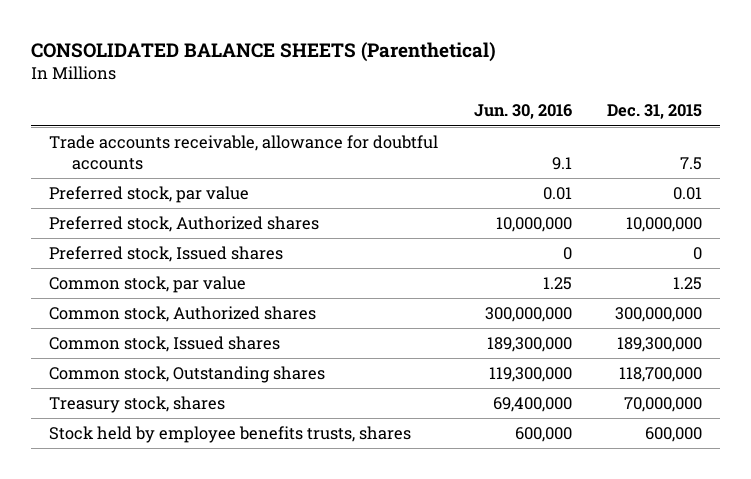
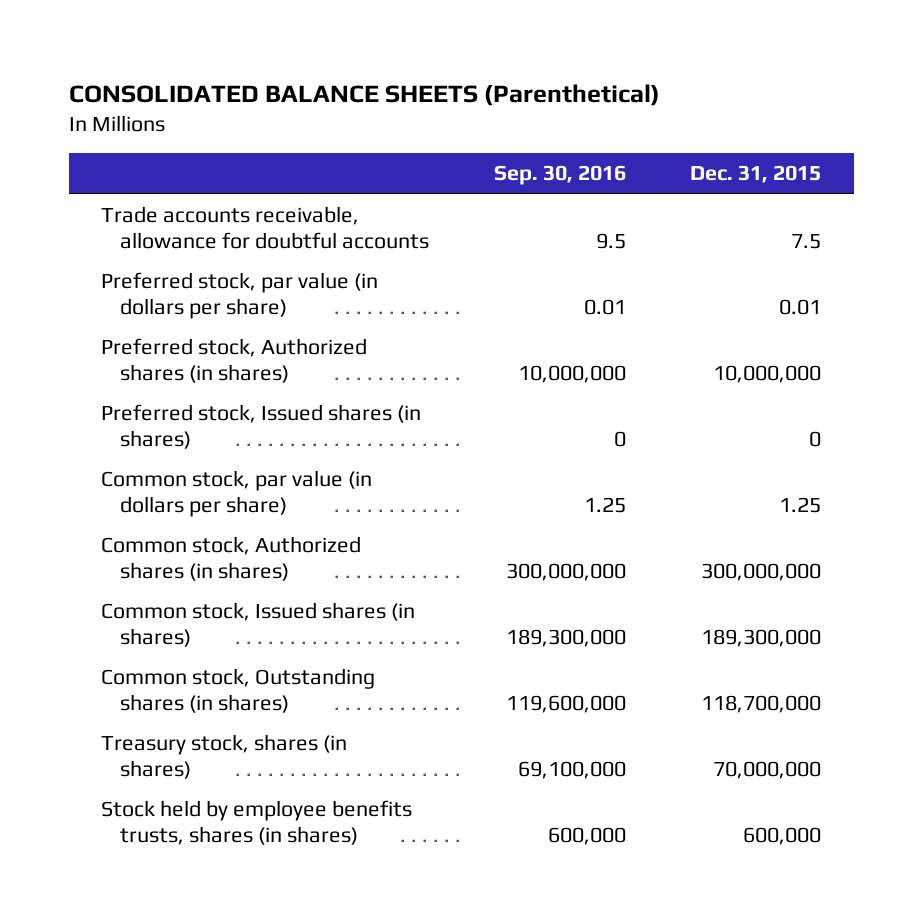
- | Jun. 30, 2016 | Dec. 31, 2015
+ | Sep. 30, 2016 | Dec. 31, 2015
- Preferred stock, par value | 0.01 | 0.01
- Preferred stock, Authorized shares | 10,000,000 | 10,000,000
- Preferred stock, Issued shares | 0 | 0
- Common stock, par value | 1.25 | 1.25
- Common stock, Authorized shares | 300,000,000 | 300,000,000
- Common stock, Issued shares | 189,300,000 | 189,300,000
- Common stock, Outstanding shares | 119,300,000 | 118,700,000
- Treasury stock, shares | 69,400,000 | 70,000,000
- Stock held by employee benefits trusts, shares | 600,000 | 600,000
+ Preferred stock, par value (in dollars per share) | 0.01 | 0.01
+ Preferred stock, Authorized shares (in shares) | 10,000,000 | 10,000,000
+ Preferred stock, Issued shares (in shares) | 0 | 0
+ Common stock, par value (in dollars per share) | 1.25 | 1.25
+ Common stock, Authorized shares (in shares) | 300,000,000 | 300,000,000
+ Common stock, Issued shares (in shares) | 189,300,000 | 189,300,000
+ Common stock, Outstanding shares (in shares) | 119,600,000 | 118,700,000
+ Treasury stock, shares (in shares) | 69,100,000 | 70,000,000
+ Stock held by employee benefits trusts, shares (in shares) | 600,000 | 600,000

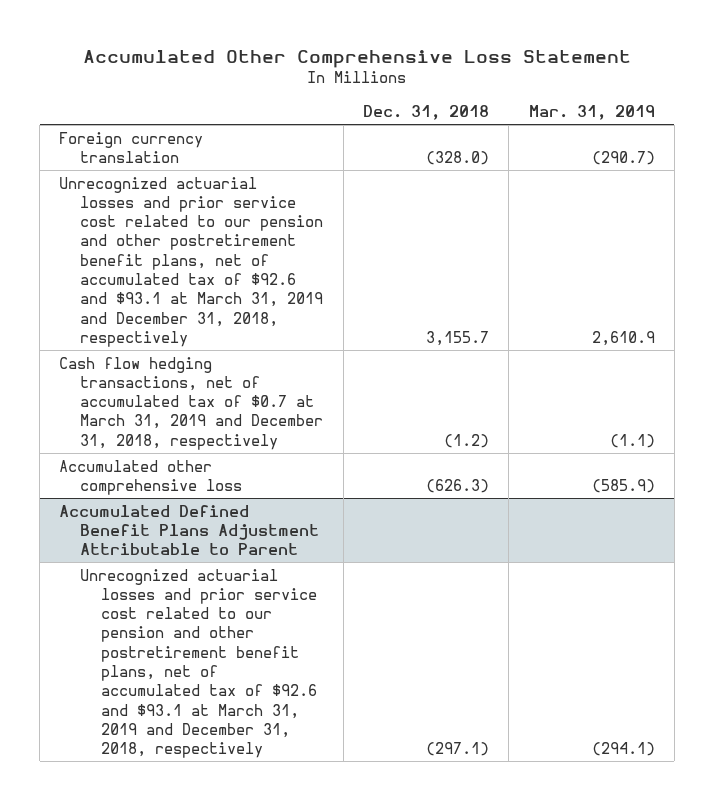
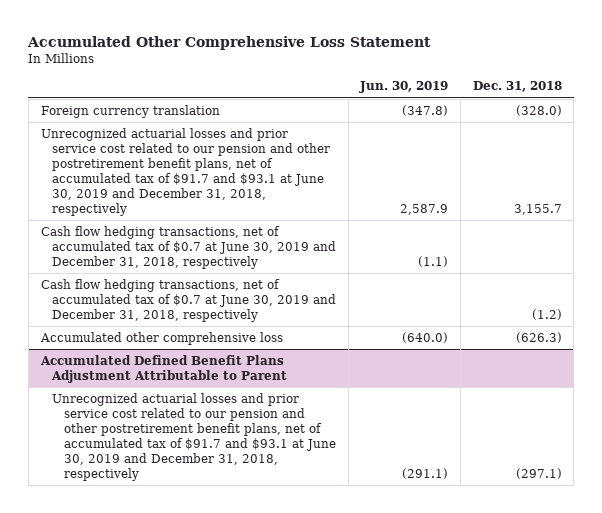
- | Dec. 31, 2018 | Mar. 31, 2019
+ | Jun. 30, 2019 | Dec. 31, 2018
- Unrecognized actuarial losses and prior service cost related to our pension and other postretirement benefit plans, net of accumulated tax of $92.6 and $93.1 at March 31, 2019 and December 31, 2018, respectively | 3,155.7 | 2,610.9
- Cash flow hedging transactions, net of accumulated tax of $0.7 at March 31, 2019 and December 31, 2018, respectively | (1.2) | (1.1)
+ Unrecognized actuarial losses and prior service cost related to our pension and other postretirement benefit plans, net of accumulated tax of $91.7 and $93.1 at June 30, 2019 and December 31, 2018, respectively | 2,587.9 | 3,155.7
+ Cash flow hedging transactions, net of accumulated tax of $0.7 at June 30, 2019 and December 31, 2018, respectively | (1.1) |
+ Cash flow hedging transactions, net of accumulated tax of $0.7 at June 30, 2019 and December 31, 2018, respectively | | (1.2)
@ Accumulated Defined Benefit Plans Adjustment Attributable to Parent
- Unrecognized actuarial losses and prior service cost related to our pension and other postretirement benefit plans, net of accumulated tax of $92.6 and $93.1 at March 31, 2019 and December 31, 2018, respectively | (297.1) | (294.1)
+ Unrecognized actuarial losses and prior service cost related to our pension and other postretirement benefit plans, net of accumulated tax of $91.7 and $93.1 at June 30, 2019 and December 31, 2018, respectively | (291.1) | (297.1)

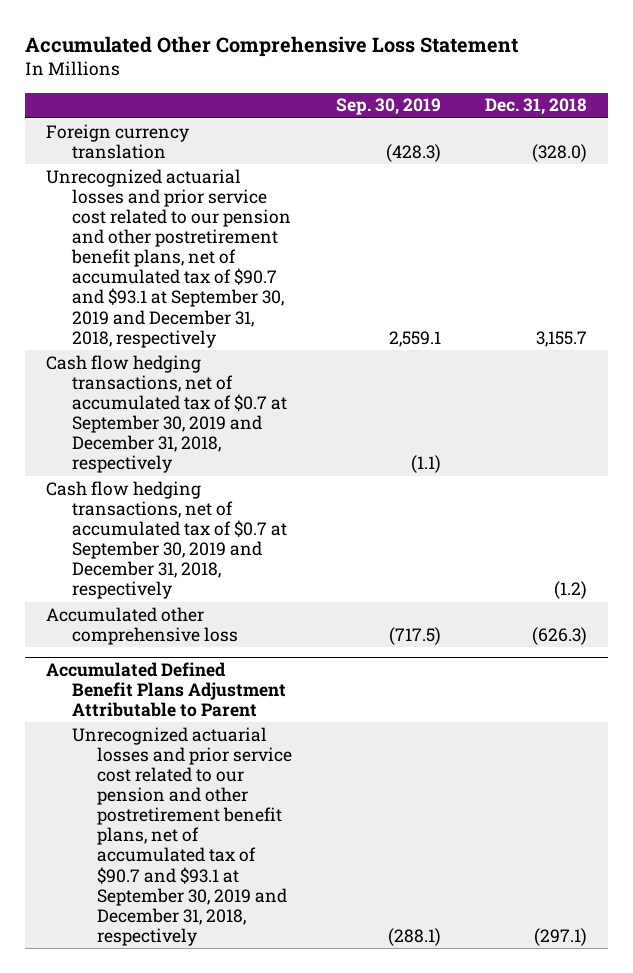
- | Jun. 30, 2019 | Dec. 31, 2018
+ | Sep. 30, 2019 | Dec. 31, 2018
- Unrecognized actuarial losses and prior service cost related to our pension and other postretirement benefit plans, net of accumulated tax of $91.7 and $93.1 at June 30, 2019 and December 31, 2018, respectively | 2,587.9 | 3,155.7
- Cash flow hedging transactions, net of accumulated tax of $0.7 at June 30, 2019 and December 31, 2018, respectively | (1.1) |
- Cash flow hedging transactions, net of accumulated tax of $0.7 at June 30, 2019 and December 31, 2018, respectively | | (1.2)
+ Unrecognized actuarial losses and prior service cost related to our pension and other postretirement benefit plans, net of accumulated tax of $90.7 and $93.1 at September 30, 2019 and December 31, 2018, respectively | 2,559.1 | 3,155.7
+ Cash flow hedging transactions, net of accumulated tax of $0.7 at September 30, 2019 and December 31, 2018, respectively | (1.1) |
+ Cash flow hedging transactions, net of accumulated tax of $0.7 at September 30, 2019 and December 31, 2018, respectively | | (1.2)
@ Accumulated Defined Benefit Plans Adjustment Attributable to Parent
- Unrecognized actuarial losses and prior service cost related to our pension and other postretirement benefit plans, net of accumulated tax of $91.7 and $93.1 at June 30, 2019 and December 31, 2018, respectively | (291.1) | (297.1)
+ Unrecognized actuarial losses and prior service cost related to our pension and other postretirement benefit plans, net of accumulated tax of $90.7 and $93.1 at September 30, 2019 and December 31, 2018, respectively | (288.1) | (297.1)

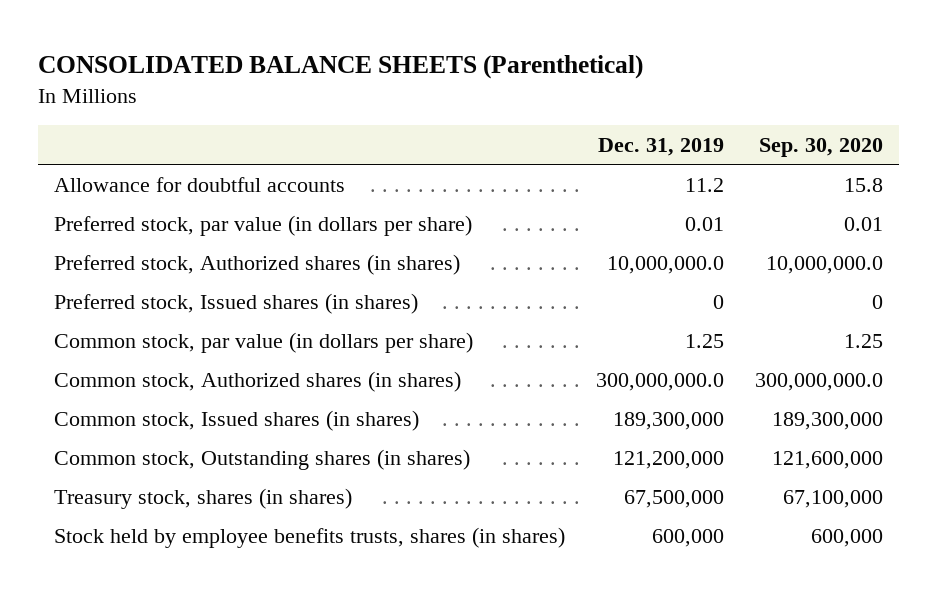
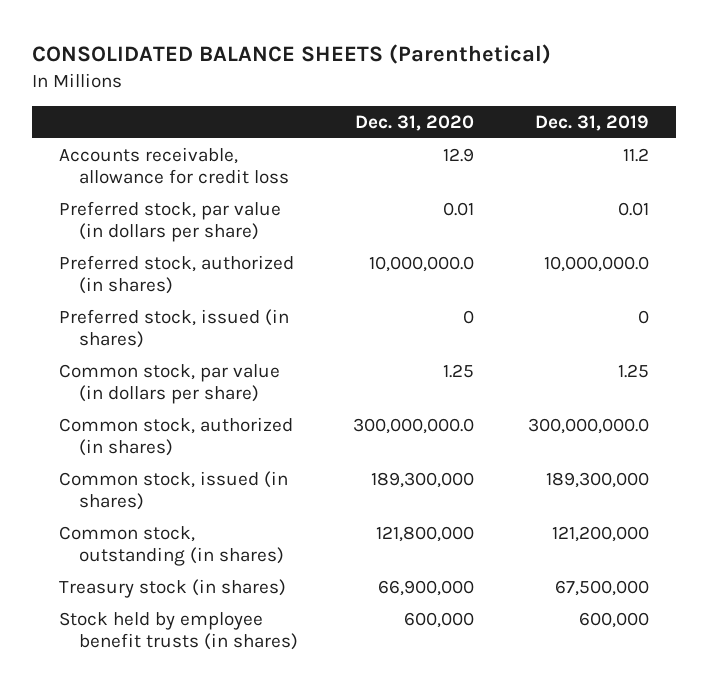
- | Dec. 31, 2019 | Sep. 30, 2020
+ | Dec. 31, 2020 | Dec. 31, 2019
- Allowance for doubtful accounts | 11.2 | 15.8
+ Accounts receivable, allowance for credit loss | 12.9 | 11.2
- Preferred stock, Authorized shares (in shares) | 10,000,000.0 | 10,000,000.0
- Preferred stock, Issued shares (in shares) | 0 | 0
+ Preferred stock, authorized (in shares) | 10,000,000.0 | 10,000,000.0
+ Preferred stock, issued (in shares) | 0 | 0
- Common stock, Authorized shares (in shares) | 300,000,000.0 | 300,000,000.0
- Common stock, Issued shares (in shares) | 189,300,000 | 189,300,000
- Common stock, Outstanding shares (in shares) | 121,200,000 | 121,600,000
- Treasury stock, shares (in shares) | 67,500,000 | 67,100,000
- Stock held by employee benefits trusts, shares (in shares) | 600,000 | 600,000
+ Common stock, authorized (in shares) | 300,000,000.0 | 300,000,000.0
+ Common stock, issued (in shares) | 189,300,000 | 189,300,000
+ Common stock, outstanding (in shares) | 121,800,000 | 121,200,000
+ Treasury stock (in shares) | 66,900,000 | 67,500,000
+ Stock held by employee benefit trusts (in shares) | 600,000 | 600,000

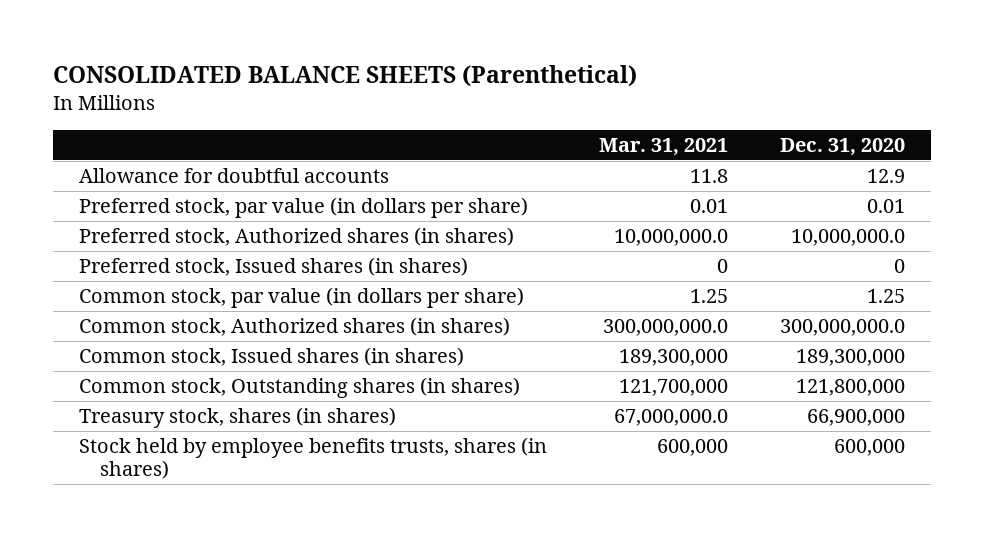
- | Dec. 31, 2020 | Dec. 31, 2019
+ | Mar. 31, 2021 | Dec. 31, 2020
- Accounts receivable, allowance for credit loss | 12.9 | 11.2
+ Allowance for doubtful accounts | 11.8 | 12.9
- Preferred stock, authorized (in shares) | 10,000,000.0 | 10,000,000.0
- Preferred stock, issued (in shares) | 0 | 0
+ Preferred stock, Authorized shares (in shares) | 10,000,000.0 | 10,000,000.0
+ Preferred stock, Issued shares (in shares) | 0 | 0
- Common stock, authorized (in shares) | 300,000,000.0 | 300,000,000.0
- Common stock, issued (in shares) | 189,300,000 | 189,300,000
- Common stock, outstanding (in shares) | 121,800,000 | 121,200,000
- Treasury stock (in shares) | 66,900,000 | 67,500,000
- Stock held by employee benefit trusts (in shares) | 600,000 | 600,000
+ Common stock, Authorized shares (in shares) | 300,000,000.0 | 300,000,000.0
+ Common stock, Issued shares (in shares) | 189,300,000 | 189,300,000
+ Common stock, Outstanding shares (in shares) | 121,700,000 | 121,800,000
+ Treasury stock, shares (in shares) | 67,000,000.0 | 66,900,000
+ Stock held by employee benefits trusts, shares (in shares) | 600,000 | 600,000

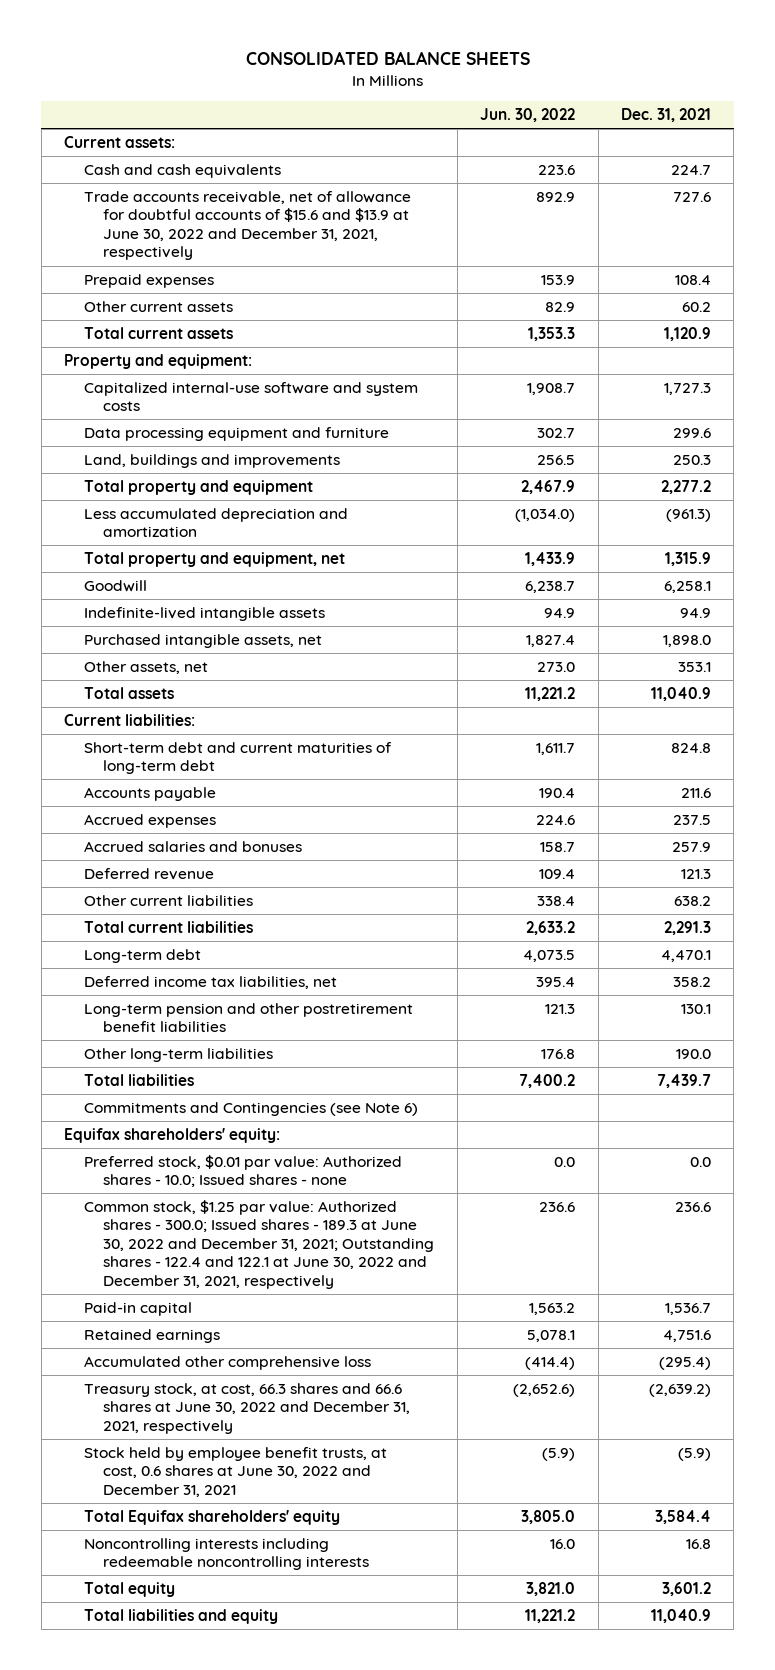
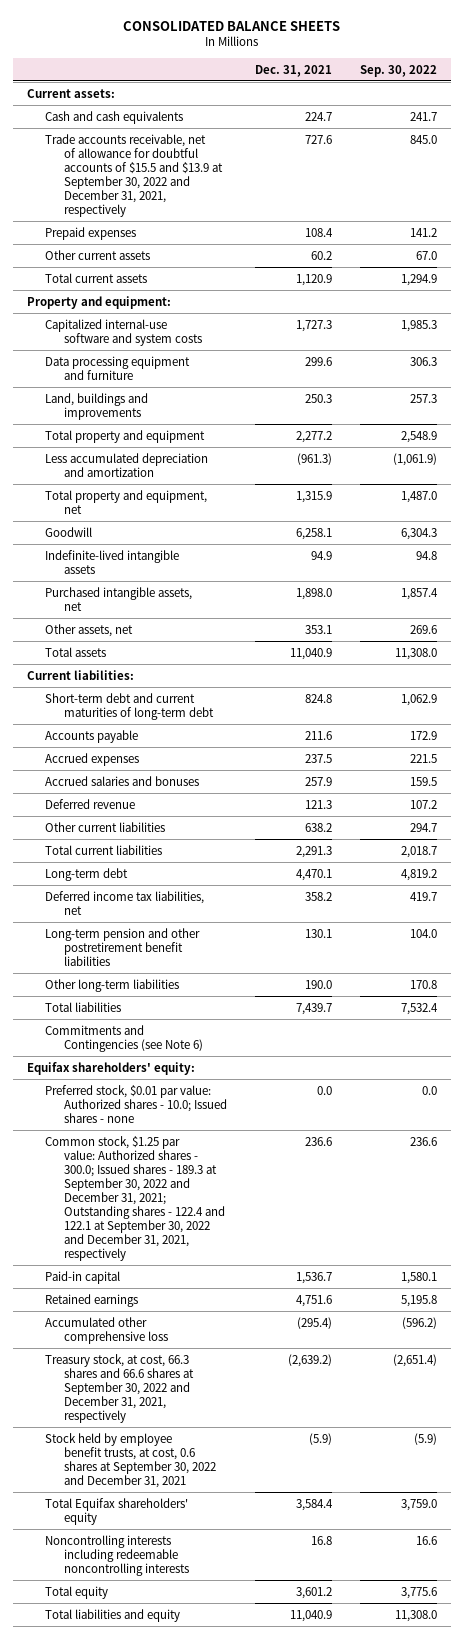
- | Jun. 30, 2022 | Dec. 31, 2021
+ | Dec. 31, 2021 | Sep. 30, 2022
- Trade accounts receivable, net of allowance for doubtful accounts of $15.6 and $13.9 at June 30, 2022 and December 31, 2021, respectively | 892.9 | 727.6
+ Trade accounts receivable, net of allowance for doubtful accounts of $15.5 and $13.9 at September 30, 2022 and December 31, 2021, respectively | 727.6 | 845.0
- Common stock, $1.25 par value: Authorized shares - 300.0; Issued shares - 189.3 at June 30, 2022 and December 31, 2021; Outstanding shares - 122.4 and 122.1 at June 30, 2022 and December 31, 2021, respectively | 236.6 | 236.6
+ Common stock, $1.25 par value: Authorized shares - 300.0; Issued shares - 189.3 at September 30, 2022 and December 31, 2021; Outstanding shares - 122.4 and 122.1 at September 30, 2022 and December 31, 2021, respectively | 236.6 | 236.6
- Treasury stock, at cost, 66.3 shares and 66.6 shares at June 30, 2022 and December 31, 2021, respectively | (2,652.6) | (2,639.2)
- Stock held by employee benefit trusts, at cost, 0.6 shares at June 30, 2022 and December 31, 2021 | (5.9) | (5.9)
+ Treasury stock, at cost, 66.3 shares and 66.6 shares at September 30, 2022 and December 31, 2021, respectively | (2,639.2) | (2,651.4)
+ Stock held by employee benefit trusts, at cost, 0.6 shares at September 30, 2022 and December 31, 2021 | (5.9) | (5.9)

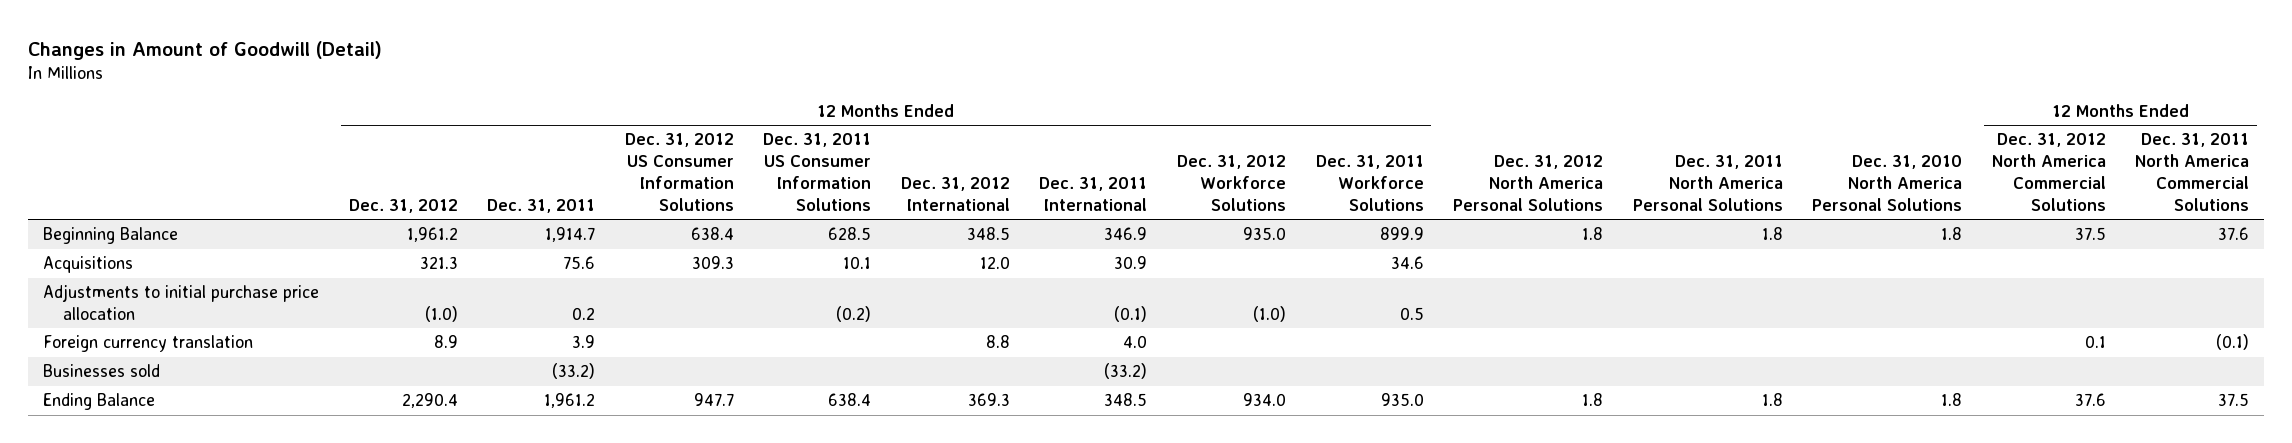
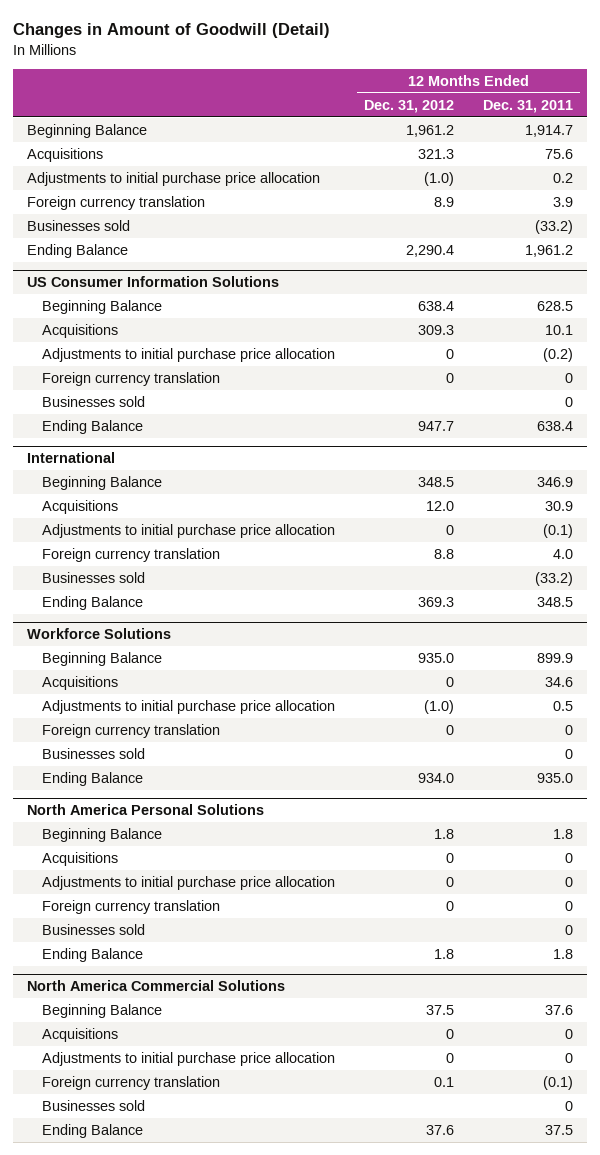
- | 12 Months Ended Dec. 31, 2012 | 12 Months Ended Dec. 31, 2011 | 12 Months Ended Dec. 31, 2012 US Consumer Information Solutions | 12 Months Ended Dec. 31, 2011 US Consumer Information Solutions | 12 Months Ended Dec. 31, 2012 International | 12 Months Ended Dec. 31, 2011 International | 12 Months Ended Dec. 31, 2012 Workforce Solutions | 12 Months Ended Dec. 31, 2011 Workforce Solutions | Dec. 31, 2012 North America Personal Solutions | Dec. 31, 2011 North America Personal Solutions | Dec. 31, 2010 North America Personal Solutions | 12 Months Ended Dec. 31, 2012 North America Commercial Solutions | 12 Months Ended Dec. 31, 2011 North America Commercial Solutions
+ | 12 Months Ended Dec. 31, 2012 | 12 Months Ended Dec. 31, 2011
+ US Consumer Information Solutions
+ Beginning Balance | 638.4 | 628.5
+ Acquisitions | 309.3 | 10.1
+ Adjustments to initial purchase price allocation | 0 | (0.2)
+ Foreign currency translation | 0 | 0
+ Businesses sold | | 0
+ Ending Balance | 947.7 | 638.4
+ International
+ Beginning Balance | 348.5 | 346.9
+ Acquisitions | 12.0 | 30.9
+ Adjustments to initial purchase price allocation | 0 | (0.1)
+ Foreign currency translation | 8.8 | 4.0
+ Businesses sold | | (33.2)
+ Ending Balance | 369.3 | 348.5
+ Workforce Solutions
+ Beginning Balance | 935.0 | 899.9
+ Acquisitions | 0 | 34.6
+ Adjustments to initial purchase price allocation | (1.0) | 0.5
+ Foreign currency translation | 0 | 0
+ Businesses sold | | 0
+ Ending Balance | 934.0 | 935.0
+ North America Personal Solutions
+ Beginning Balance | 1.8 | 1.8
+ Acquisitions | 0 | 0
+ Adjustments to initial purchase price allocation | 0 | 0
+ Foreign currency translation | 0 | 0
+ Businesses sold | | 0
+ Ending Balance | 1.8 | 1.8
+ North America Commercial Solutions
+ Beginning Balance | 37.5 | 37.6
+ Acquisitions | 0 | 0
+ Adjustments to initial purchase price allocation | 0 | 0
+ Foreign currency translation | 0.1 | (0.1)
+ Businesses sold | | 0
+ Ending Balance | 37.6 | 37.5

